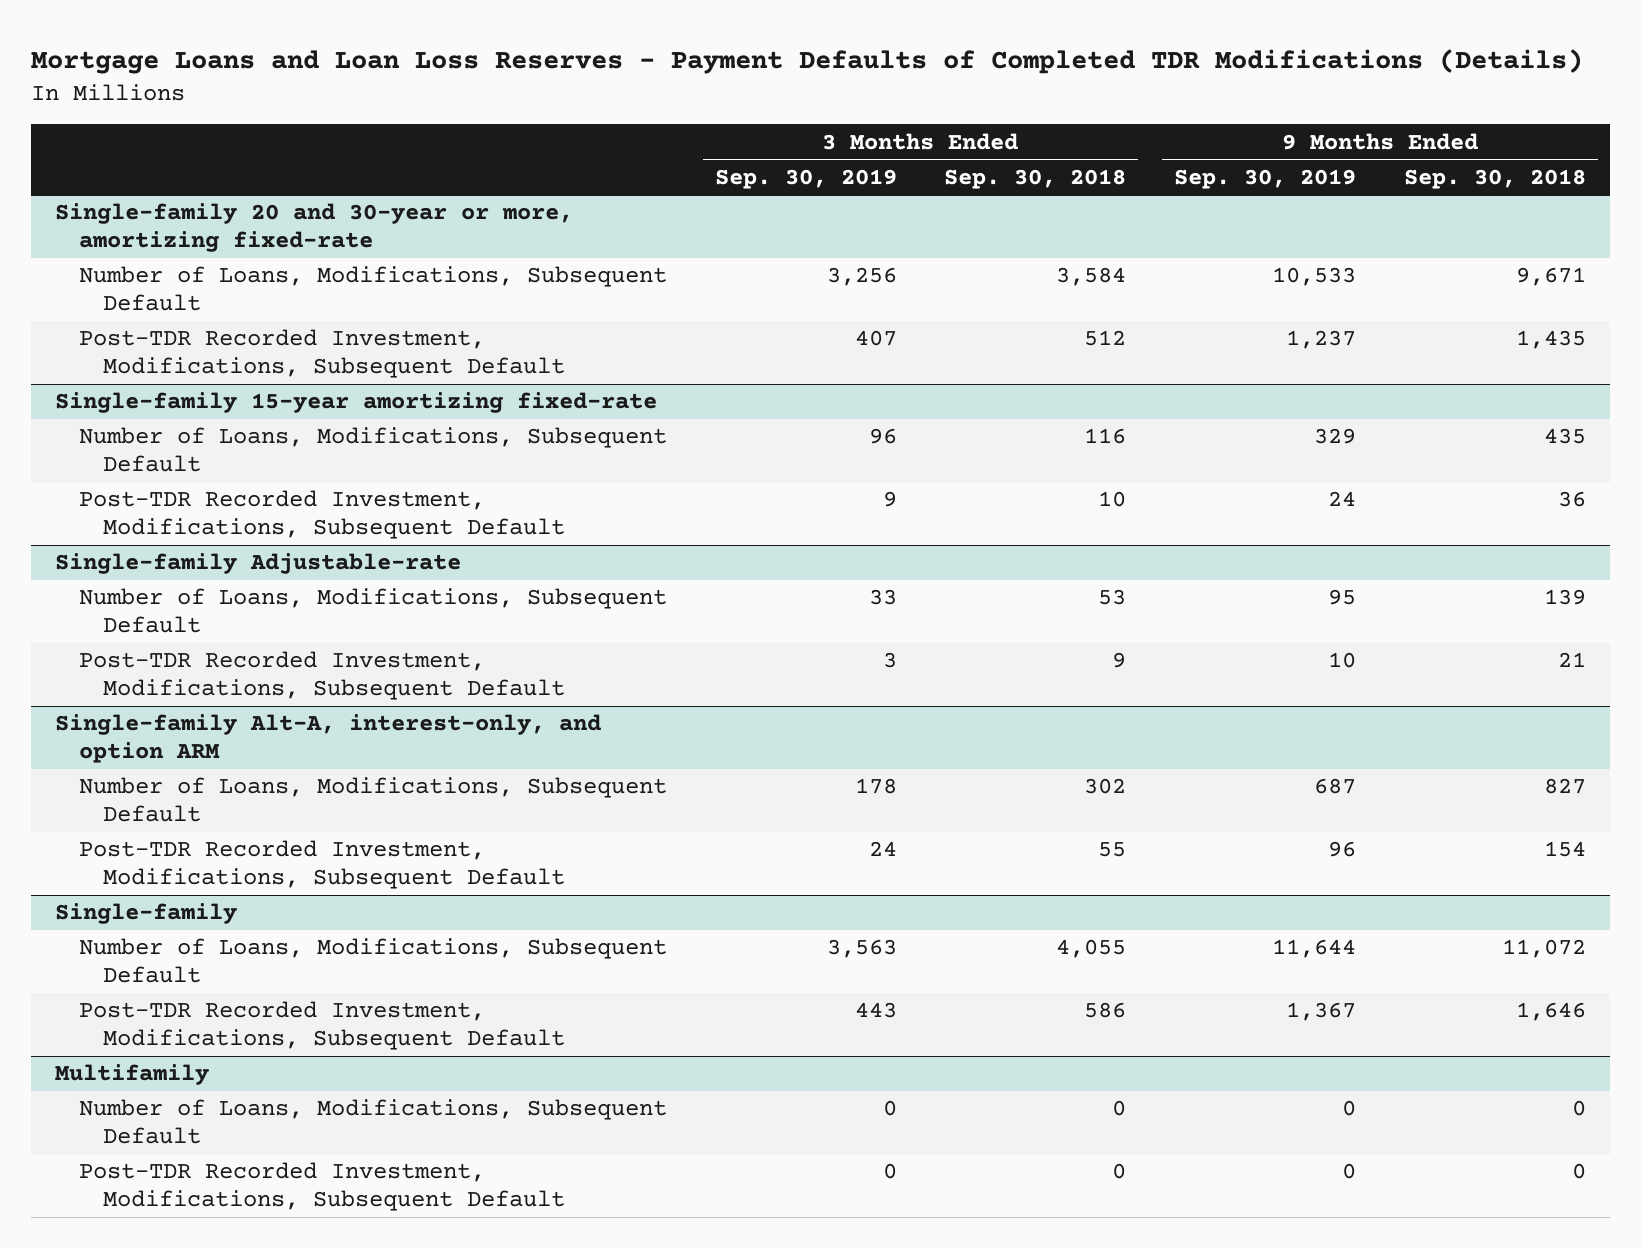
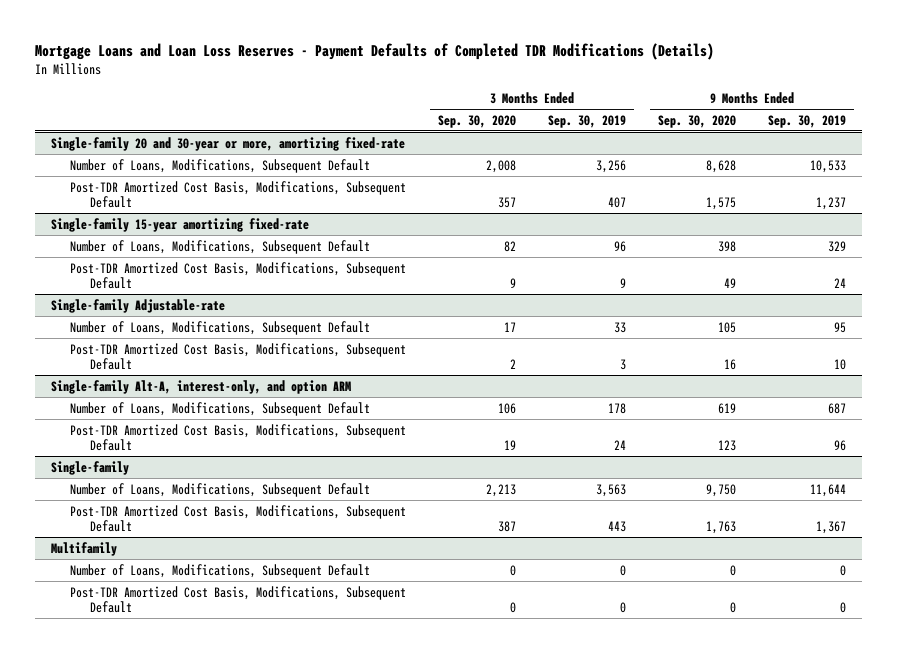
- | 3 Months Ended Sep. 30, 2019 | 3 Months Ended Sep. 30, 2018 | 9 Months Ended Sep. 30, 2019 | 9 Months Ended Sep. 30, 2018
+ | 3 Months Ended Sep. 30, 2020 | 3 Months Ended Sep. 30, 2019 | 9 Months Ended Sep. 30, 2020 | 9 Months Ended Sep. 30, 2019
@ Single-family 20 and 30-year or more, amortizing fixed-rate
- Post-TDR Recorded Investment, Modifications, Subsequent Default | 407 | 512 | 1,237 | 1,435
+ Post-TDR Amortized Cost Basis, Modifications, Subsequent Default | 357 | 407 | 1,575 | 1,237
@ Single-family 15-year amortizing fixed-rate
- Post-TDR Recorded Investment, Modifications, Subsequent Default | 9 | 10 | 24 | 36
+ Post-TDR Amortized Cost Basis, Modifications, Subsequent Default | 9 | 9 | 49 | 24
@ Single-family Adjustable-rate
- Post-TDR Recorded Investment, Modifications, Subsequent Default | 3 | 9 | 10 | 21
+ Post-TDR Amortized Cost Basis, Modifications, Subsequent Default | 2 | 3 | 16 | 10
@ Single-family Alt-A, interest-only, and option ARM
- Post-TDR Recorded Investment, Modifications, Subsequent Default | 24 | 55 | 96 | 154
+ Post-TDR Amortized Cost Basis, Modifications, Subsequent Default | 19 | 24 | 123 | 96
@ Single-family
- Post-TDR Recorded Investment, Modifications, Subsequent Default | 443 | 586 | 1,367 | 1,646
+ Post-TDR Amortized Cost Basis, Modifications, Subsequent Default | 387 | 443 | 1,763 | 1,367
@ Multifamily
- Post-TDR Recorded Investment, Modifications, Subsequent Default | 0 | 0 | 0 | 0
+ Post-TDR Amortized Cost Basis, Modifications, Subsequent Default | 0 | 0 | 0 | 0

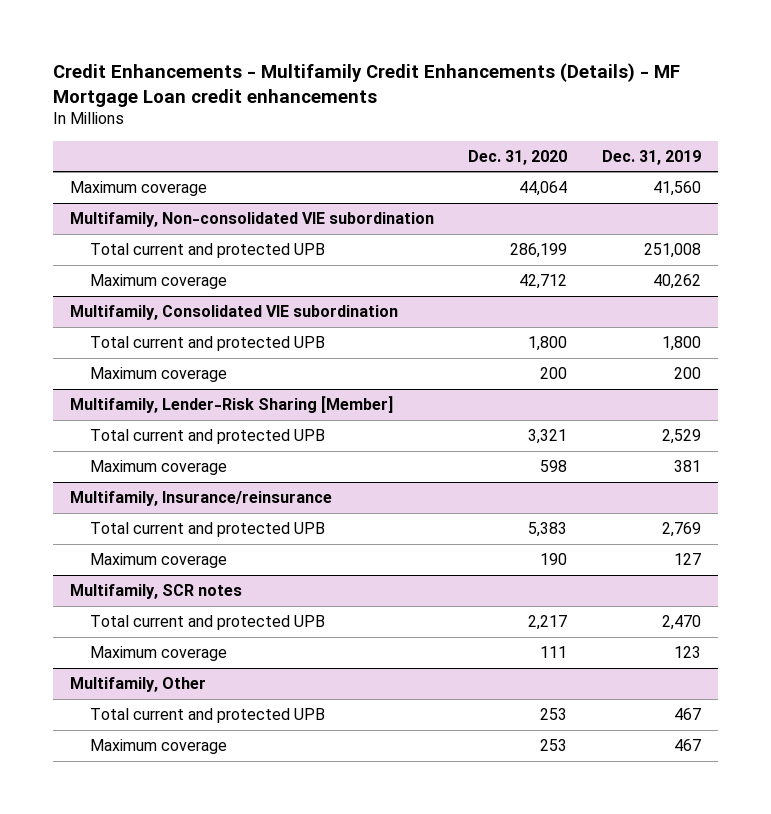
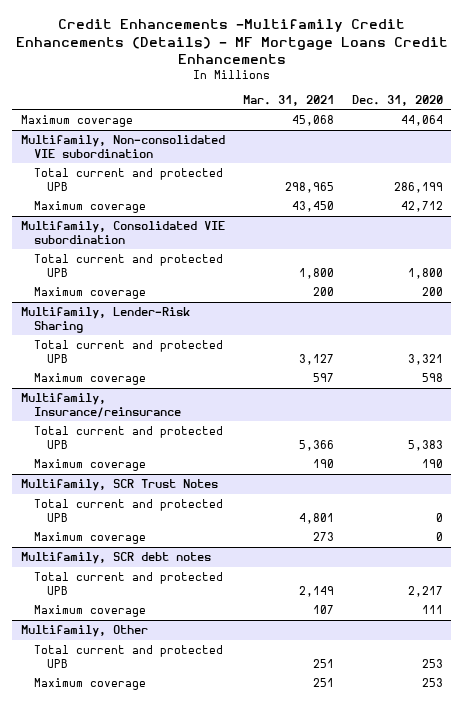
- Credit Enhancements - Multifamily Credit Enhancements (Details) - MF Mortgage Loan credit enhancements
+ Credit Enhancements -Multifamily Credit Enhancements (Details) - MF Mortgage Loans Credit Enhancements
- | Dec. 31, 2020 | Dec. 31, 2019
+ | Mar. 31, 2021 | Dec. 31, 2020
- Multifamily, Lender-Risk Sharing [Member]
+ Multifamily, Lender-Risk Sharing
- Multifamily, SCR notes
+ Multifamily, SCR Trust Notes
+ Total current and protected UPB | 4,801 | 0
+ Maximum coverage | 273 | 0
+ Multifamily, SCR debt notes

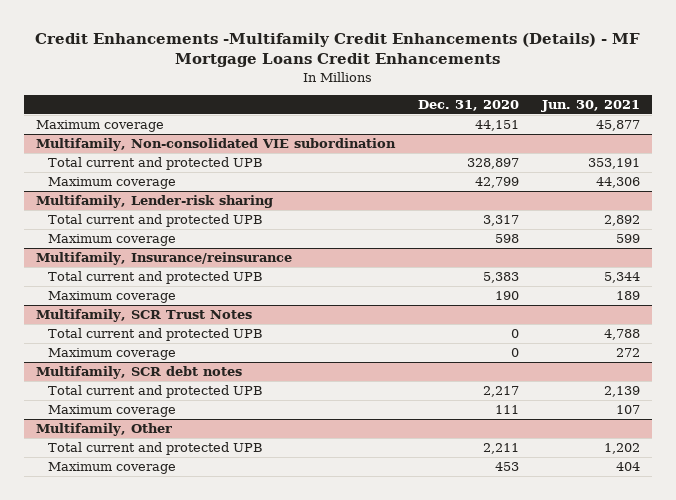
- | Mar. 31, 2021 | Dec. 31, 2020
+ | Dec. 31, 2020 | Jun. 30, 2021
- Maximum coverage | 45,068 | 44,064
+ Maximum coverage | 44,151 | 45,877
@ Multifamily, Non-consolidated VIE subordination
- Total current and protected UPB | 298,965 | 286,199
- Maximum coverage | 43,450 | 42,712
- Multifamily, Consolidated VIE subordination
- Total current and protected UPB | 1,800 | 1,800
- Maximum coverage | 200 | 200
- Multifamily, Lender-Risk Sharing
- Total current and protected UPB | 3,127 | 3,321
@ Multifamily, Non-consolidated VIE subordination
+ Total current and protected UPB | 328,897 | 353,191
+ Maximum coverage | 42,799 | 44,306
+ Multifamily, Lender-risk sharing
+ Total current and protected UPB | 3,317 | 2,892
@ Multifamily, Other
- Total current and protected UPB | 251 | 253
- Maximum coverage | 251 | 253
+ Total current and protected UPB | 2,211 | 1,202
+ Maximum coverage | 453 | 404

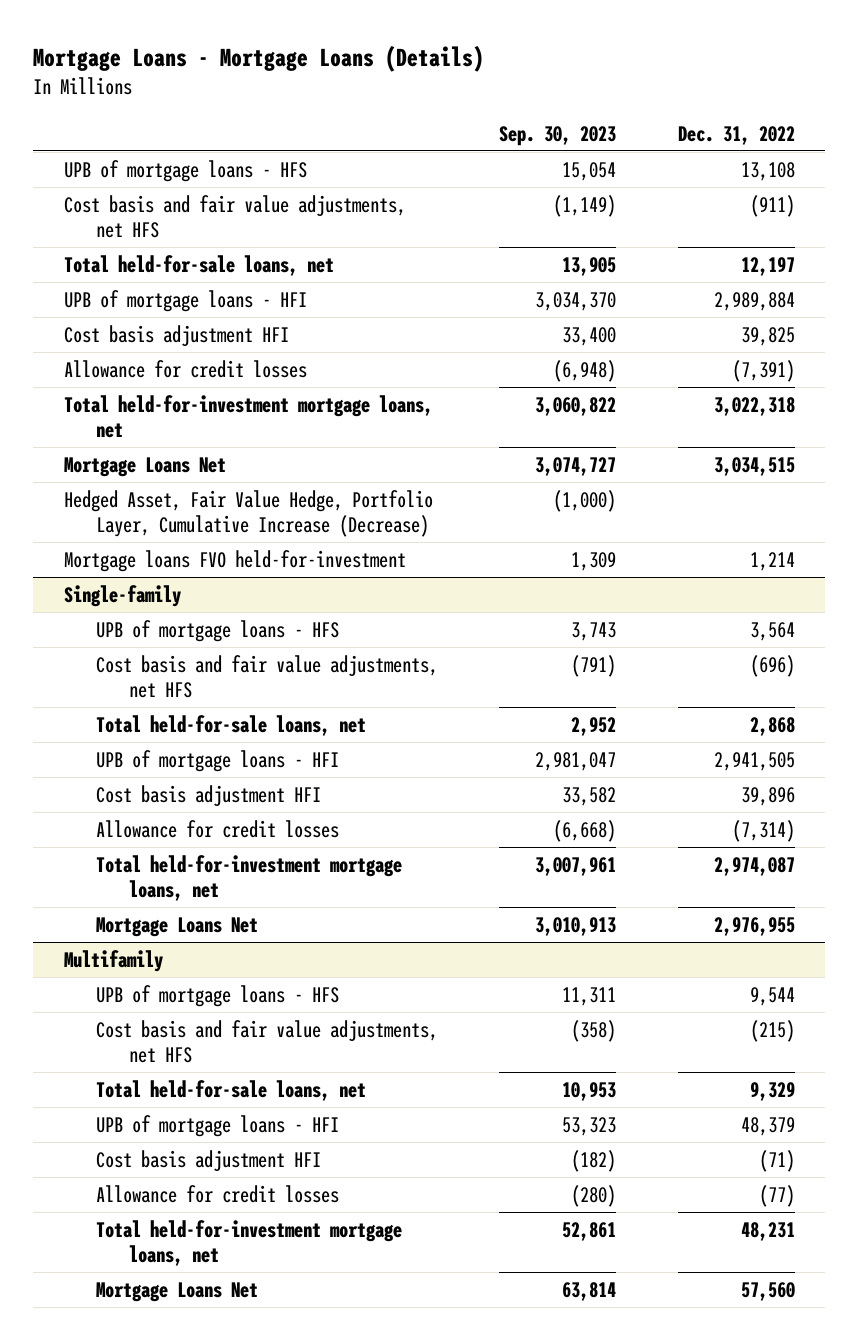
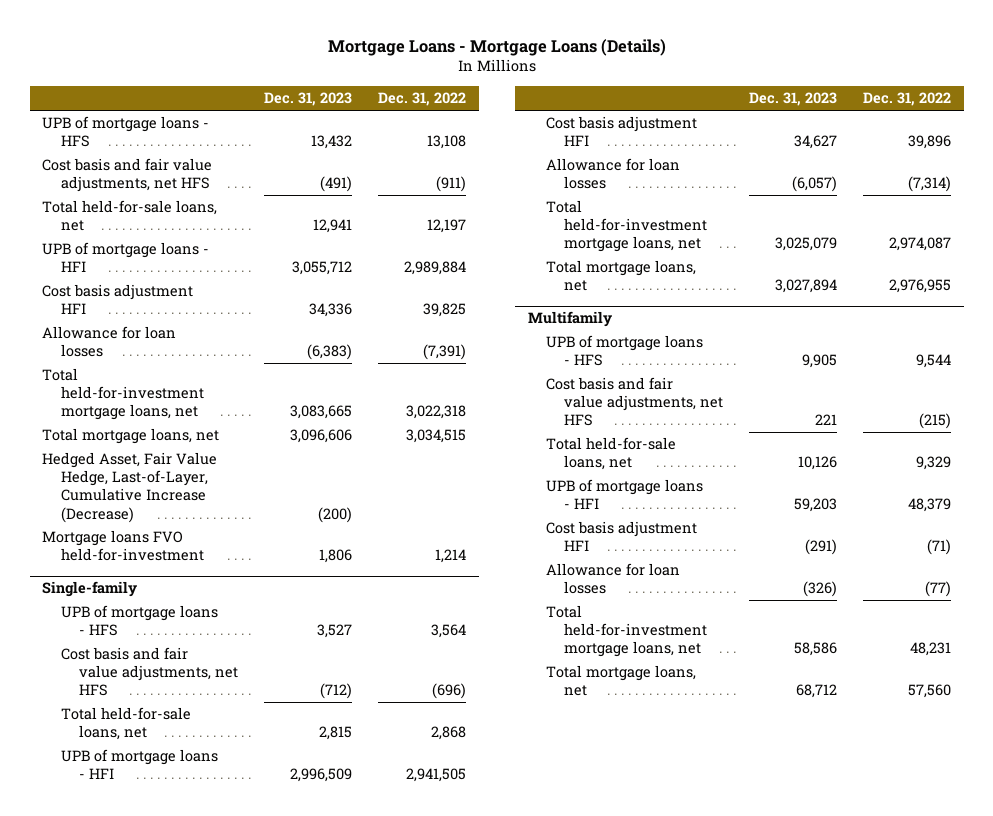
- | Sep. 30, 2023 | Dec. 31, 2022
+ | Dec. 31, 2023 | Dec. 31, 2022
- Allowance for credit losses | (6,948) | (7,391)
+ Allowance for loan losses | (6,383) | (7,391)
- Mortgage Loans Net | 3,074,727 | 3,034,515
- Hedged Asset, Fair Value Hedge, Portfolio Layer, Cumulative Increase (Decrease) | (1,000) |
+ Total mortgage loans, net | 3,096,606 | 3,034,515
+ Hedged Asset, Fair Value Hedge, Last-of-Layer, Cumulative Increase (Decrease) | (200) |
@ Single-family
- Allowance for credit losses | (6,668) | (7,314)
+ Allowance for loan losses | (6,057) | (7,314)
- Mortgage Loans Net | 3,010,913 | 2,976,955
+ Total mortgage loans, net | 3,027,894 | 2,976,955
@ Multifamily
- Allowance for credit losses | (280) | (77)
+ Allowance for loan losses | (326) | (77)
- Mortgage Loans Net | 63,814 | 57,560
+ Total mortgage loans, net | 68,712 | 57,560

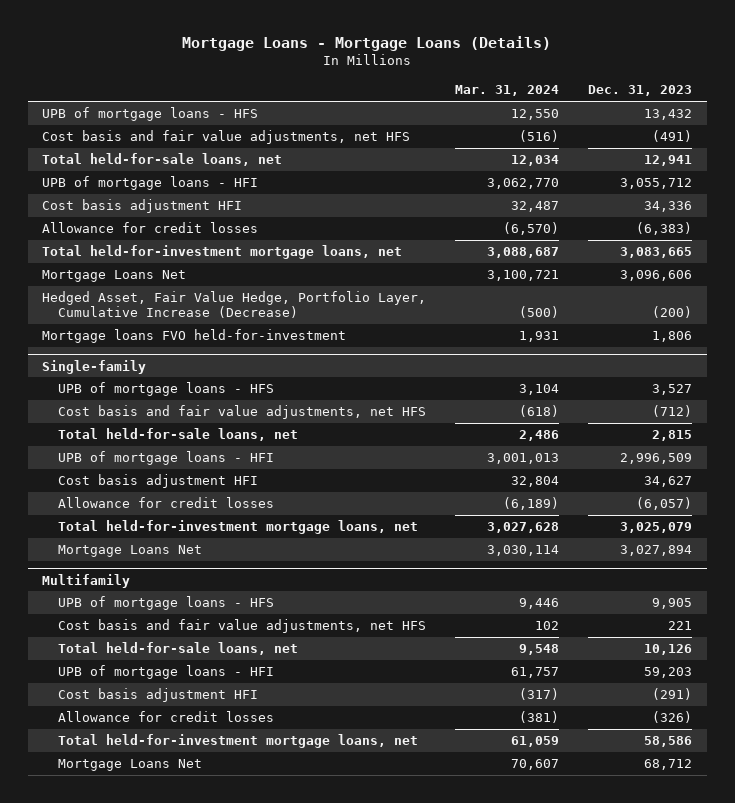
- | Dec. 31, 2023 | Dec. 31, 2022
+ | Mar. 31, 2024 | Dec. 31, 2023
- Allowance for loan losses | (6,383) | (7,391)
+ Allowance for credit losses | (6,570) | (6,383)
- Total mortgage loans, net | 3,096,606 | 3,034,515
- Hedged Asset, Fair Value Hedge, Last-of-Layer, Cumulative Increase (Decrease) | (200) |
+ Mortgage Loans Net | 3,100,721 | 3,096,606
+ Hedged Asset, Fair Value Hedge, Portfolio Layer, Cumulative Increase (Decrease) | (500) | (200)
@ Single-family
- Allowance for loan losses | (6,057) | (7,314)
+ Allowance for credit losses | (6,189) | (6,057)
- Total mortgage loans, net | 3,027,894 | 2,976,955
+ Mortgage Loans Net | 3,030,114 | 3,027,894
@ Multifamily
- Allowance for loan losses | (326) | (77)
+ Allowance for credit losses | (381) | (326)
- Total mortgage loans, net | 68,712 | 57,560
+ Mortgage Loans Net | 70,607 | 68,712

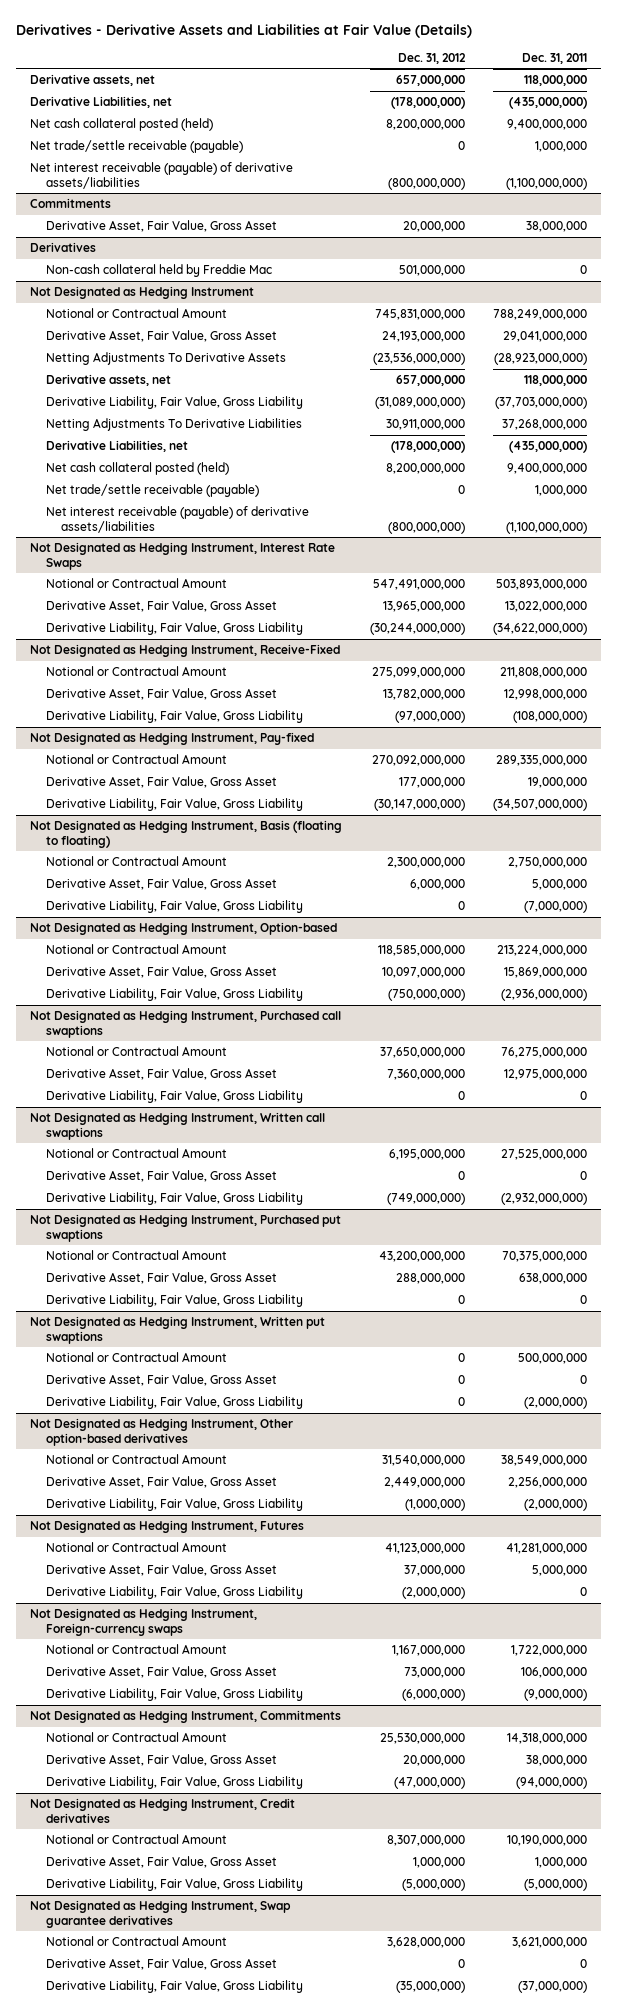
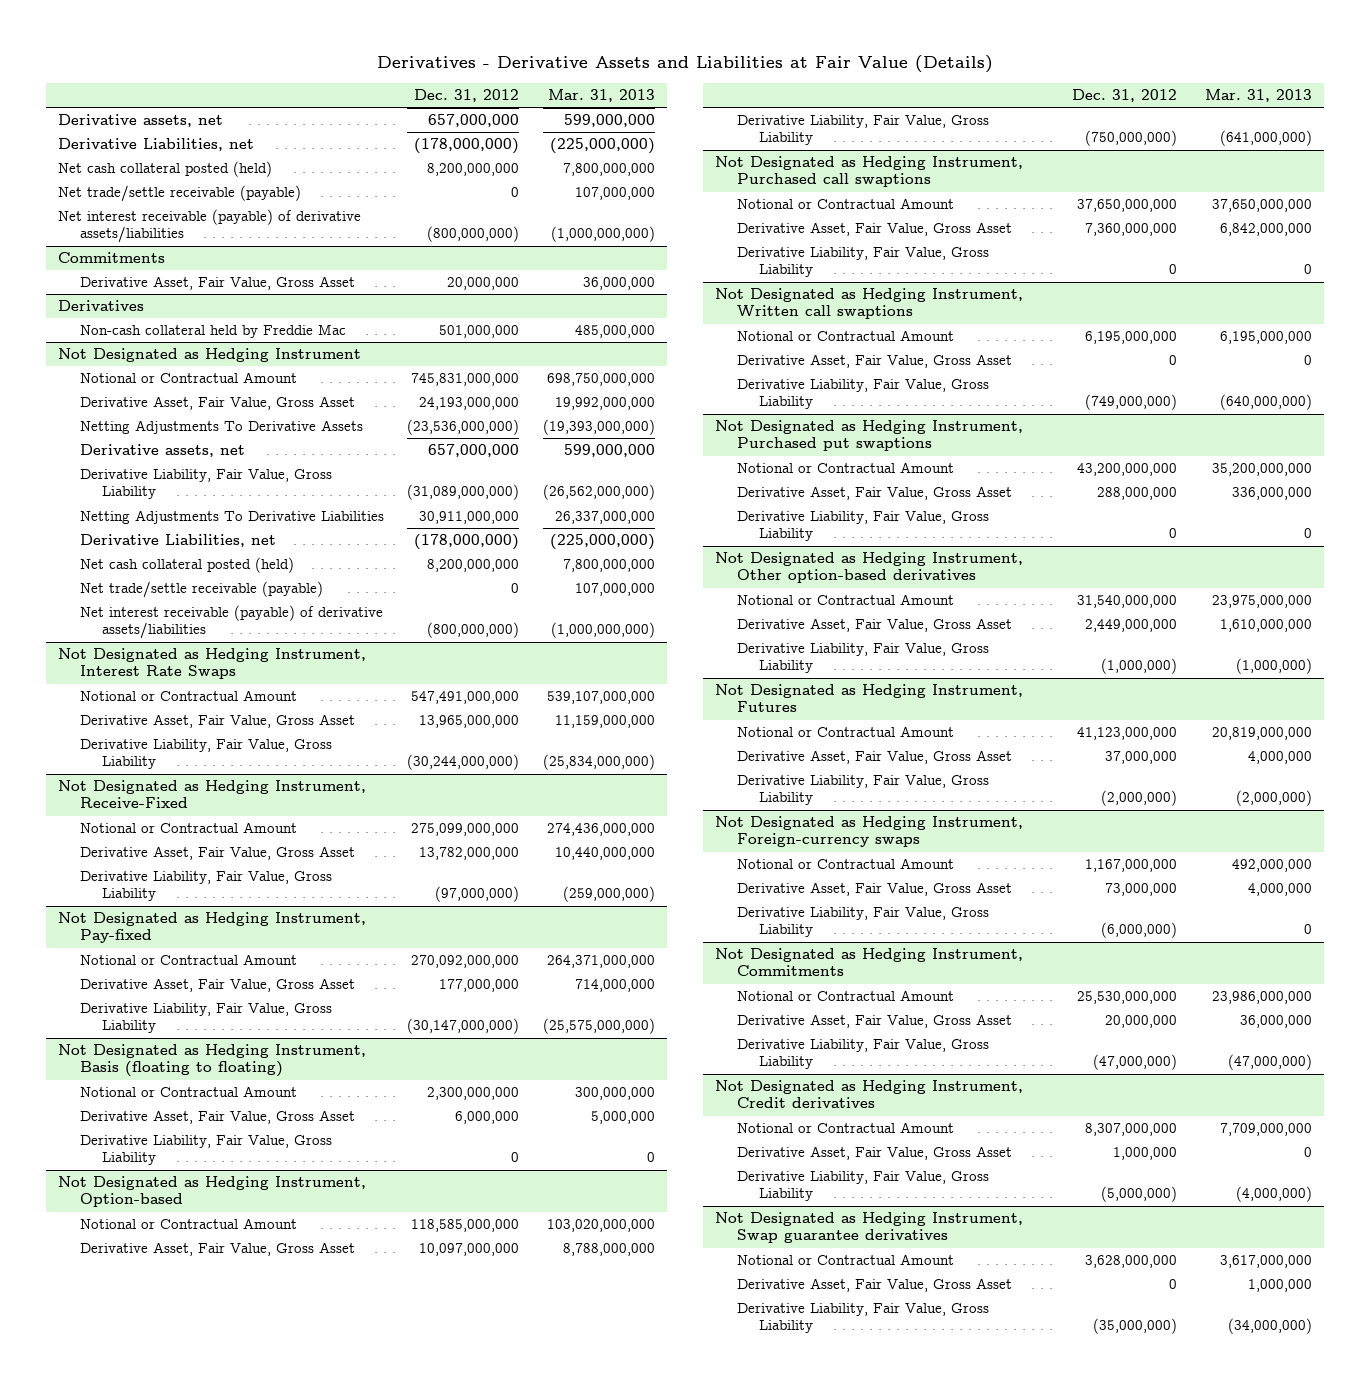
- | Dec. 31, 2012 | Dec. 31, 2011
+ | Dec. 31, 2012 | Mar. 31, 2013
- Not Designated as Hedging Instrument, Written put swaptions
- Notional or Contractual Amount | 0 | 500,000,000
- Derivative Asset, Fair Value, Gross Asset | 0 | 0
- Derivative Liability, Fair Value, Gross Liability | 0 | (2,000,000)

